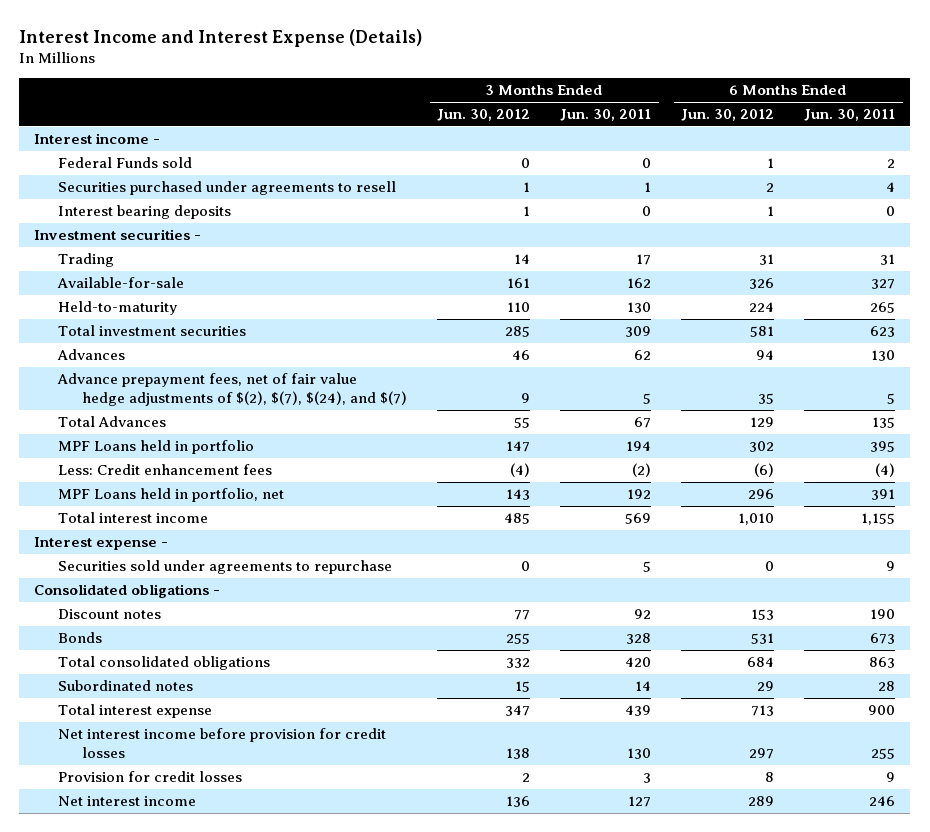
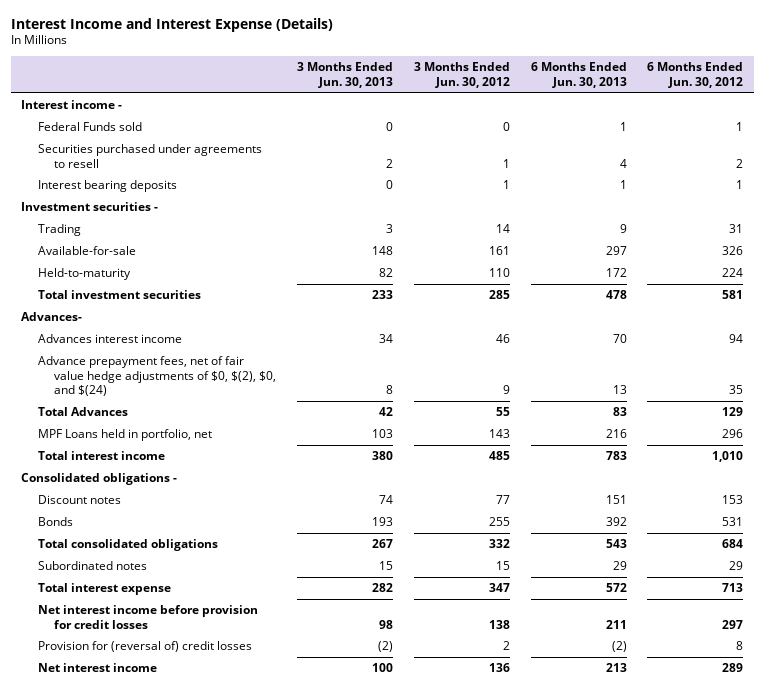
- | 3 Months Ended Jun. 30, 2012 | 3 Months Ended Jun. 30, 2011 | 6 Months Ended Jun. 30, 2012 | 6 Months Ended Jun. 30, 2011
+ | 3 Months Ended Jun. 30, 2013 | 3 Months Ended Jun. 30, 2012 | 6 Months Ended Jun. 30, 2013 | 6 Months Ended Jun. 30, 2012
- Advances | 46 | 62 | 94 | 130
- Advance prepayment fees, net of fair value hedge adjustments of $(2), $(7), $(24), and $(7) | 9 | 5 | 35 | 5
+ Advances-
+ Advances interest income | 34 | 46 | 70 | 94
+ Advance prepayment fees, net of fair value hedge adjustments of $0, $(2), $0, and $(24) | 8 | 9 | 13 | 35
- MPF Loans held in portfolio | 147 | 194 | 302 | 395
- Less: Credit enhancement fees | (4) | (2) | (6) | (4)
- Interest expense -
- Securities sold under agreements to repurchase | 0 | 5 | 0 | 9
- Provision for credit losses | 2 | 3 | 8 | 9
+ Provision for (reversal of) credit losses | (2) | 2 | (2) | 8

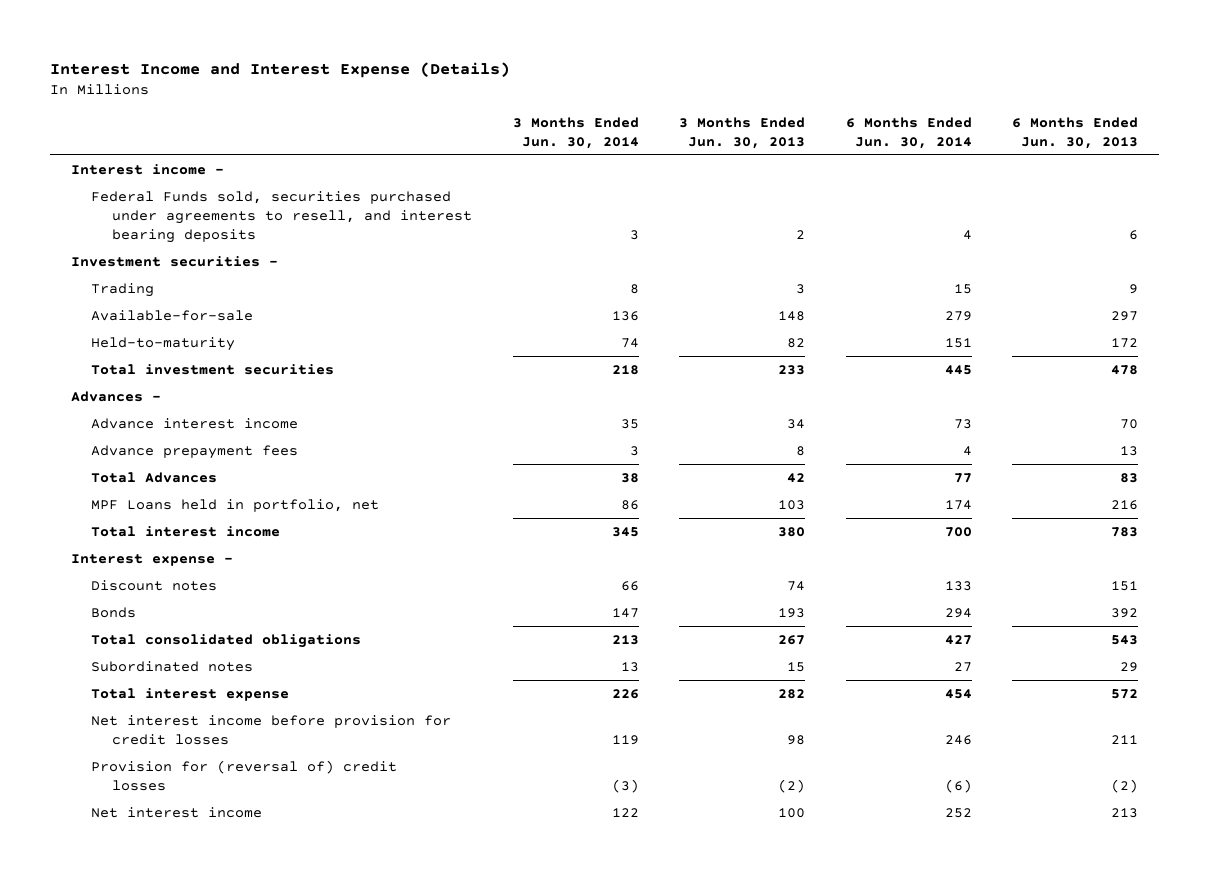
- | 3 Months Ended Jun. 30, 2013 | 3 Months Ended Jun. 30, 2012 | 6 Months Ended Jun. 30, 2013 | 6 Months Ended Jun. 30, 2012
+ | 3 Months Ended Jun. 30, 2014 | 3 Months Ended Jun. 30, 2013 | 6 Months Ended Jun. 30, 2014 | 6 Months Ended Jun. 30, 2013
- Federal Funds sold | 0 | 0 | 1 | 1
- Securities purchased under agreements to resell | 2 | 1 | 4 | 2
- Interest bearing deposits | 0 | 1 | 1 | 1
+ Federal Funds sold, securities purchased under agreements to resell, and interest bearing deposits | 3 | 2 | 4 | 6
- Advances-
- Advances interest income | 34 | 46 | 70 | 94
- Advance prepayment fees, net of fair value hedge adjustments of $0, $(2), $0, and $(24) | 8 | 9 | 13 | 35
+ Advances -
+ Advance interest income | 35 | 34 | 73 | 70
+ Advance prepayment fees | 3 | 8 | 4 | 13
- Consolidated obligations -
+ Interest expense -

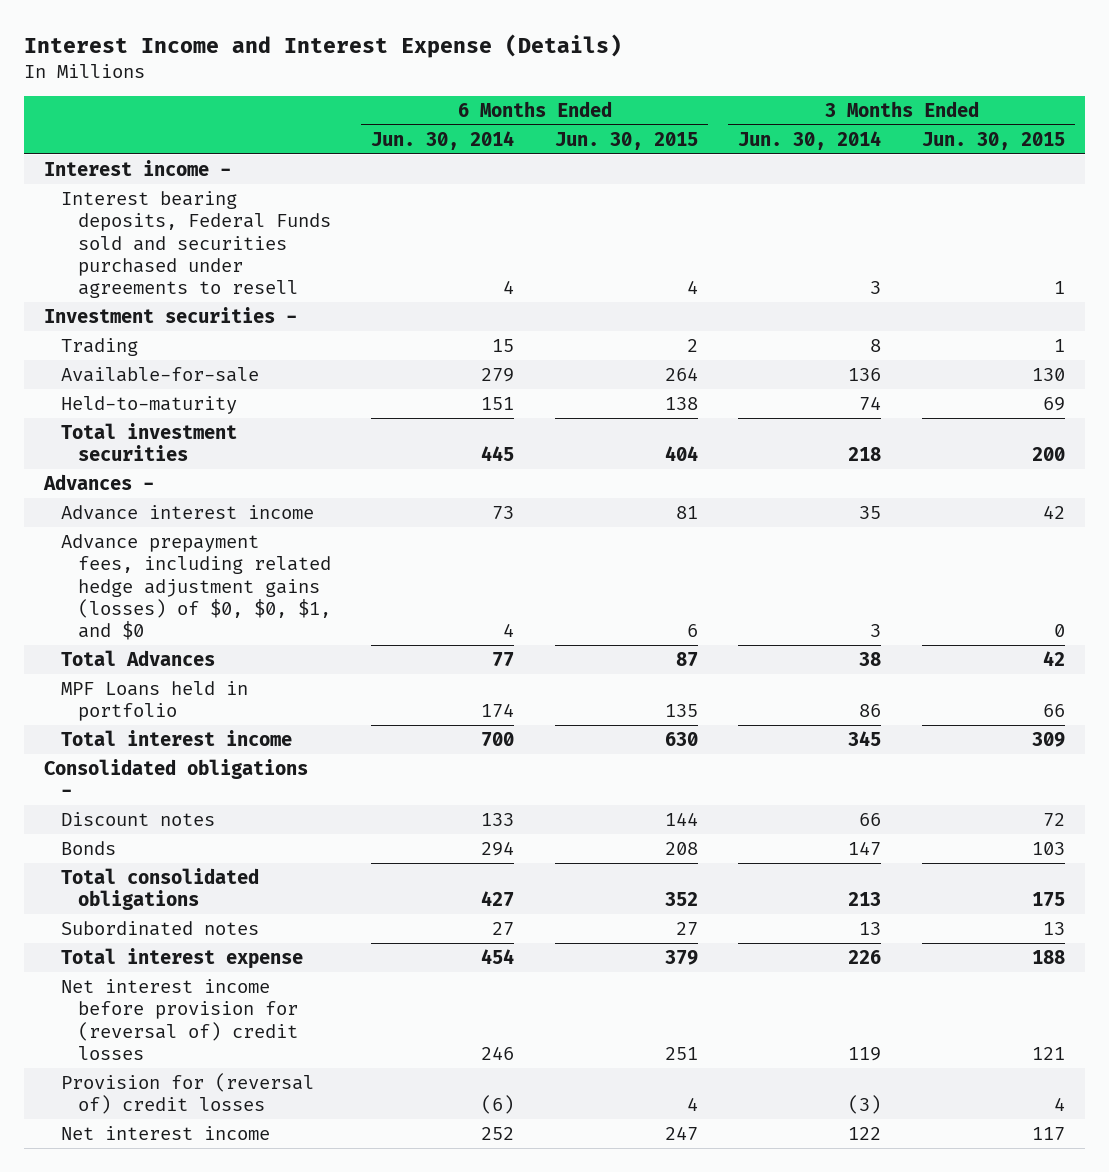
- | 3 Months Ended Jun. 30, 2014 | 3 Months Ended Jun. 30, 2013 | 6 Months Ended Jun. 30, 2014 | 6 Months Ended Jun. 30, 2013
+ | 6 Months Ended Jun. 30, 2014 | 6 Months Ended Jun. 30, 2015 | 3 Months Ended Jun. 30, 2014 | 3 Months Ended Jun. 30, 2015
- Federal Funds sold, securities purchased under agreements to resell, and interest bearing deposits | 3 | 2 | 4 | 6
+ Interest bearing deposits, Federal Funds sold and securities purchased under agreements to resell | 4 | 4 | 3 | 1
- Advance prepayment fees | 3 | 8 | 4 | 13
+ Advance prepayment fees, including related hedge adjustment gains (losses) of $0, $0, $1, and $0 | 4 | 6 | 3 | 0
- MPF Loans held in portfolio, net | 86 | 103 | 174 | 216
+ MPF Loans held in portfolio | 174 | 135 | 86 | 66
- Interest expense -
+ Consolidated obligations -
- Net interest income before provision for credit losses | 119 | 98 | 246 | 211
+ Net interest income before provision for (reversal of) credit losses | 246 | 251 | 119 | 121

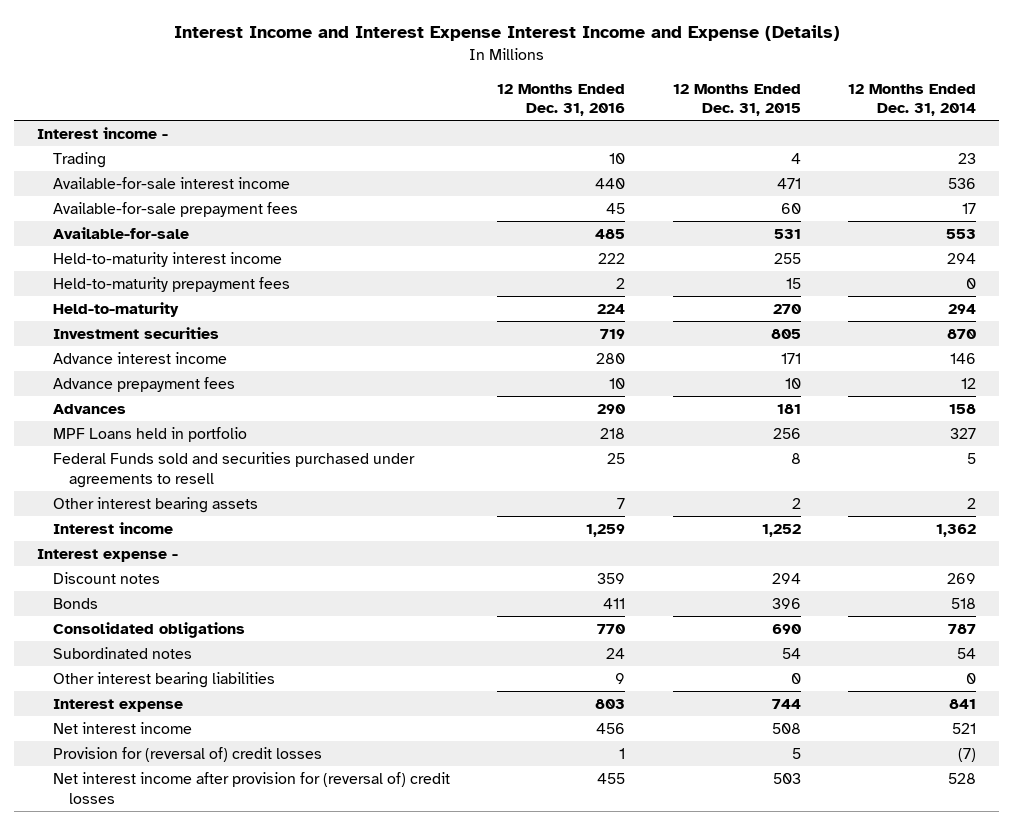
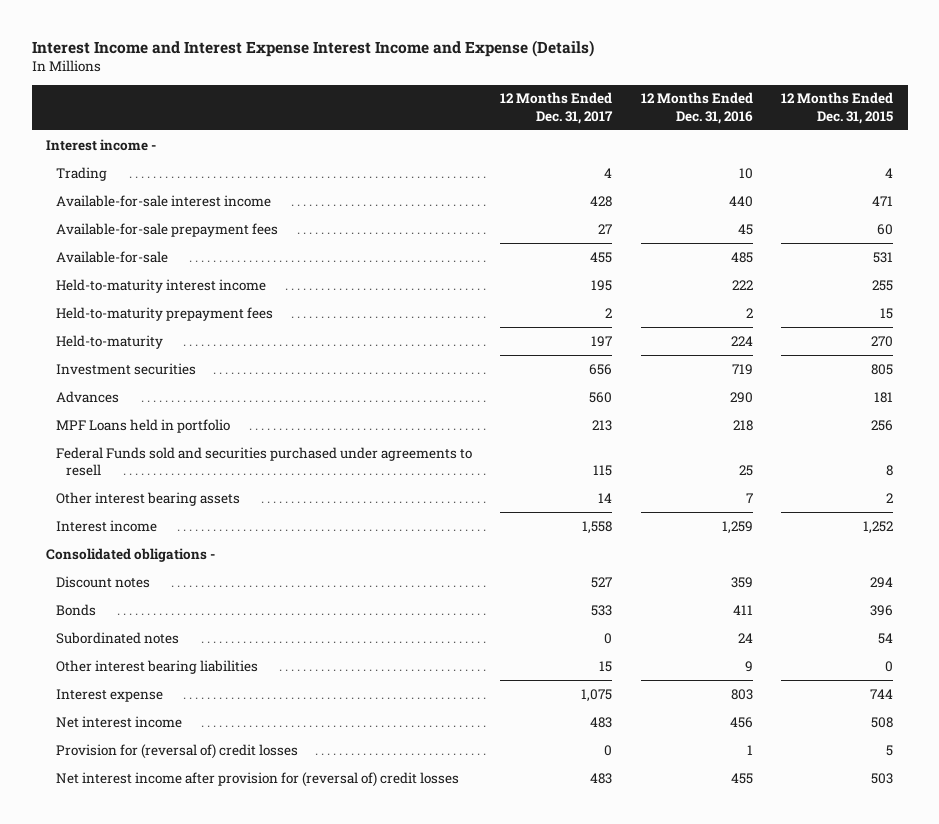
- | 12 Months Ended Dec. 31, 2016 | 12 Months Ended Dec. 31, 2015 | 12 Months Ended Dec. 31, 2014
+ | 12 Months Ended Dec. 31, 2017 | 12 Months Ended Dec. 31, 2016 | 12 Months Ended Dec. 31, 2015
- Advance interest income | 280 | 171 | 146
- Advance prepayment fees | 10 | 10 | 12
- Interest expense -
+ Consolidated obligations -
- Consolidated obligations | 770 | 690 | 787

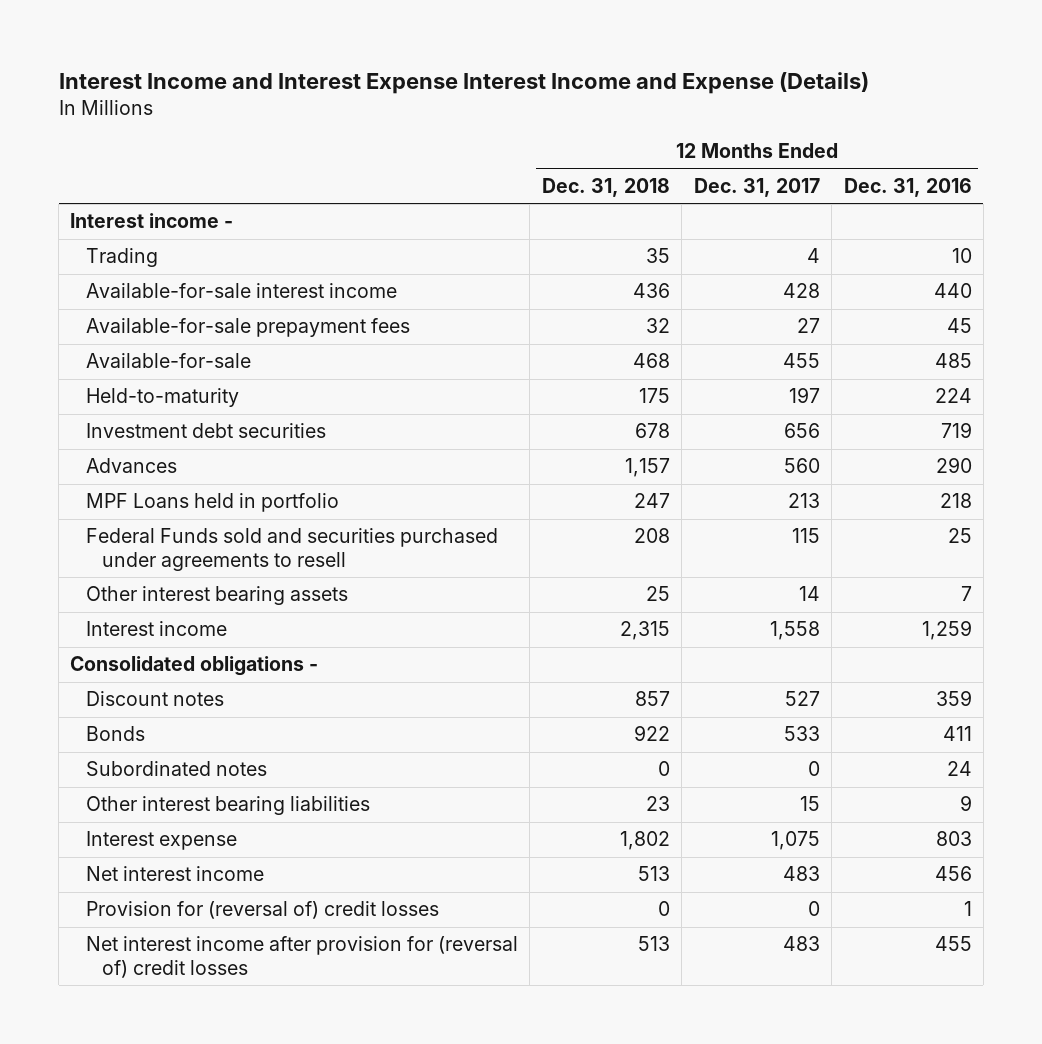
- | 12 Months Ended Dec. 31, 2017 | 12 Months Ended Dec. 31, 2016 | 12 Months Ended Dec. 31, 2015
+ | 12 Months Ended Dec. 31, 2018 | 12 Months Ended Dec. 31, 2017 | 12 Months Ended Dec. 31, 2016
- Held-to-maturity interest income | 195 | 222 | 255
- Held-to-maturity prepayment fees | 2 | 2 | 15
- Investment securities | 656 | 719 | 805
+ Investment debt securities | 678 | 656 | 719

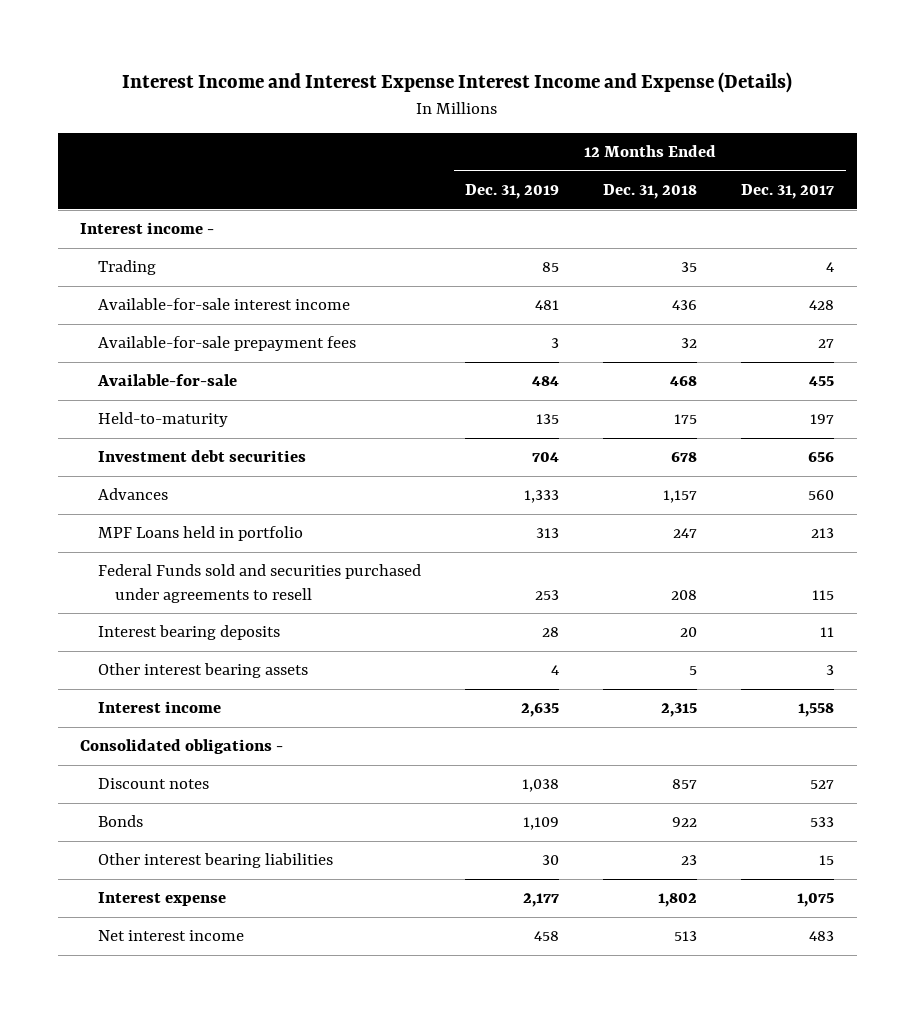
- | 12 Months Ended Dec. 31, 2018 | 12 Months Ended Dec. 31, 2017 | 12 Months Ended Dec. 31, 2016
+ | 12 Months Ended Dec. 31, 2019 | 12 Months Ended Dec. 31, 2018 | 12 Months Ended Dec. 31, 2017
- Other interest bearing assets | 25 | 14 | 7
+ Interest bearing deposits | 28 | 20 | 11
+ Other interest bearing assets | 4 | 5 | 3
- Subordinated notes | 0 | 0 | 24
- Provision for (reversal of) credit losses | 0 | 0 | 1
- Net interest income after provision for (reversal of) credit losses | 513 | 483 | 455

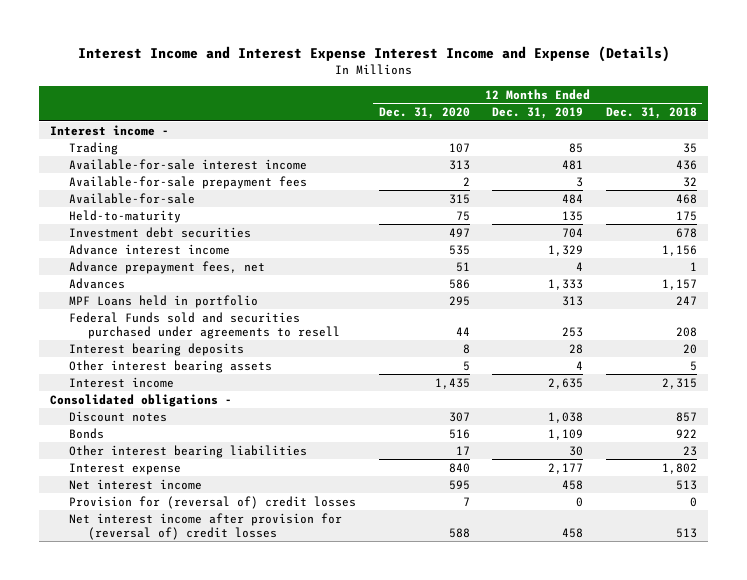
- | 12 Months Ended Dec. 31, 2019 | 12 Months Ended Dec. 31, 2018 | 12 Months Ended Dec. 31, 2017
+ | 12 Months Ended Dec. 31, 2020 | 12 Months Ended Dec. 31, 2019 | 12 Months Ended Dec. 31, 2018
+ Advance interest income | 535 | 1,329 | 1,156
+ Advance prepayment fees, net | 51 | 4 | 1
+ Provision for (reversal of) credit losses | 7 | 0 | 0
+ Net interest income after provision for (reversal of) credit losses | 588 | 458 | 513

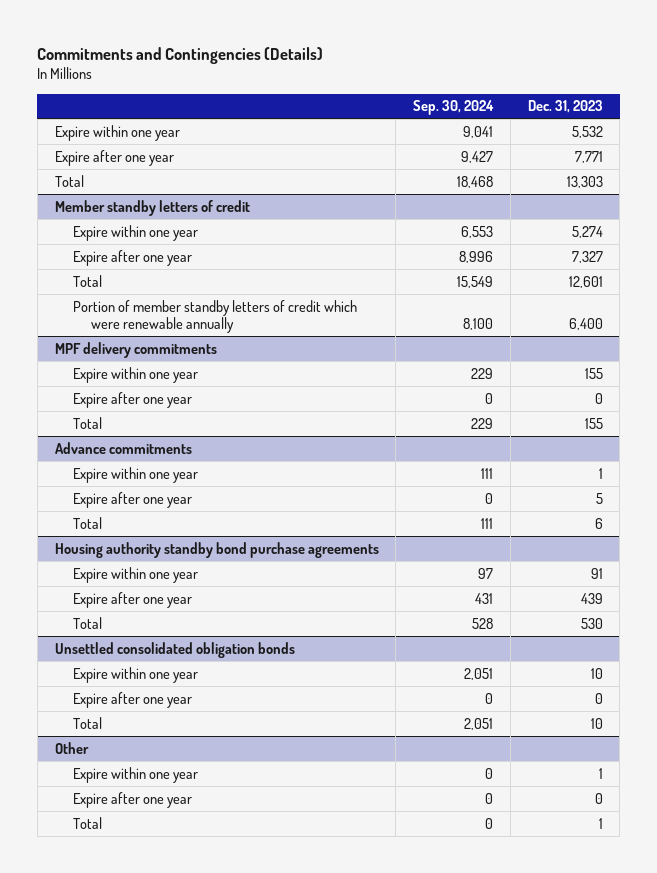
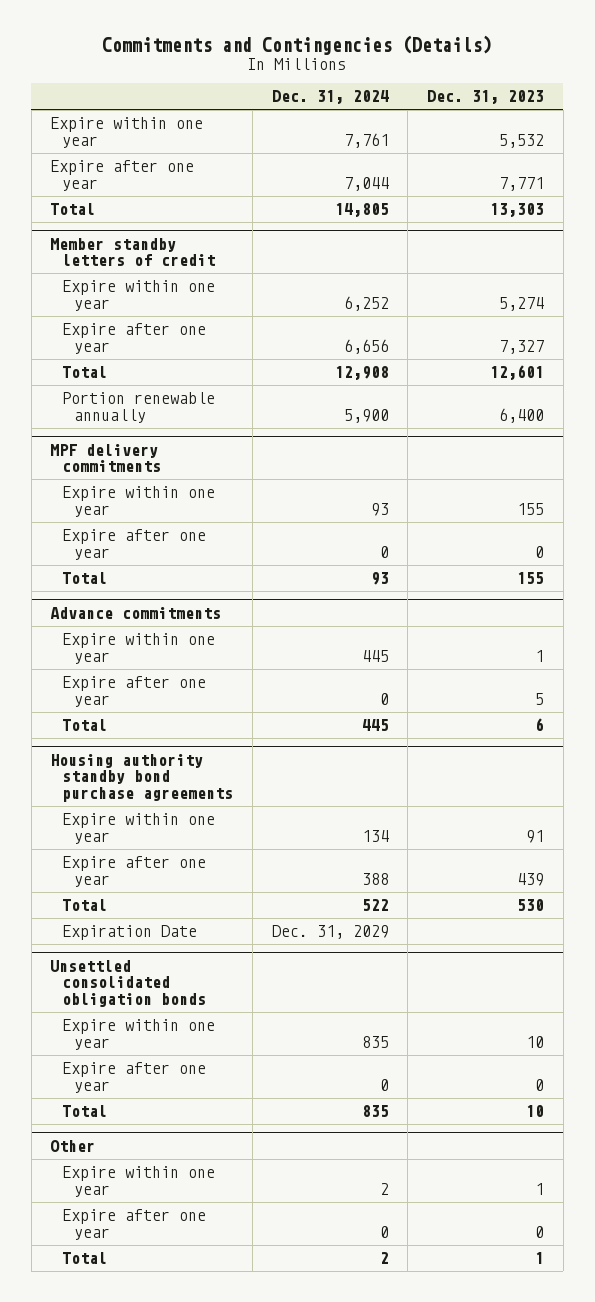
- | Sep. 30, 2024 | Dec. 31, 2023
+ | Dec. 31, 2024 | Dec. 31, 2023
@ Member standby letters of credit
- Portion of member standby letters of credit which were renewable annually | 8,100 | 6,400
+ Portion renewable annually | 5,900 | 6,400
@ Housing authority standby bond purchase agreements
+ Expiration Date | Dec. 31, 2029 |

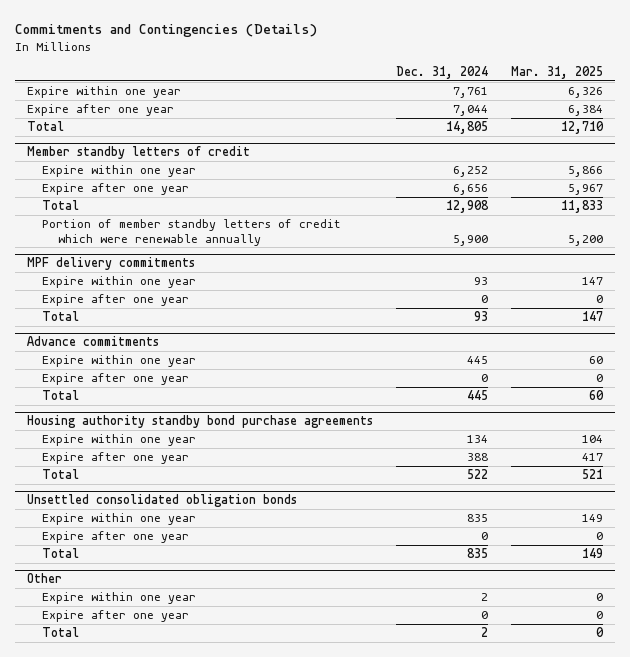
- | Dec. 31, 2024 | Dec. 31, 2023
+ | Dec. 31, 2024 | Mar. 31, 2025
@ Member standby letters of credit
- Portion renewable annually | 5,900 | 6,400
+ Portion of member standby letters of credit which were renewable annually | 5,900 | 5,200
@ Housing authority standby bond purchase agreements
- Expiration Date | Dec. 31, 2029 |

